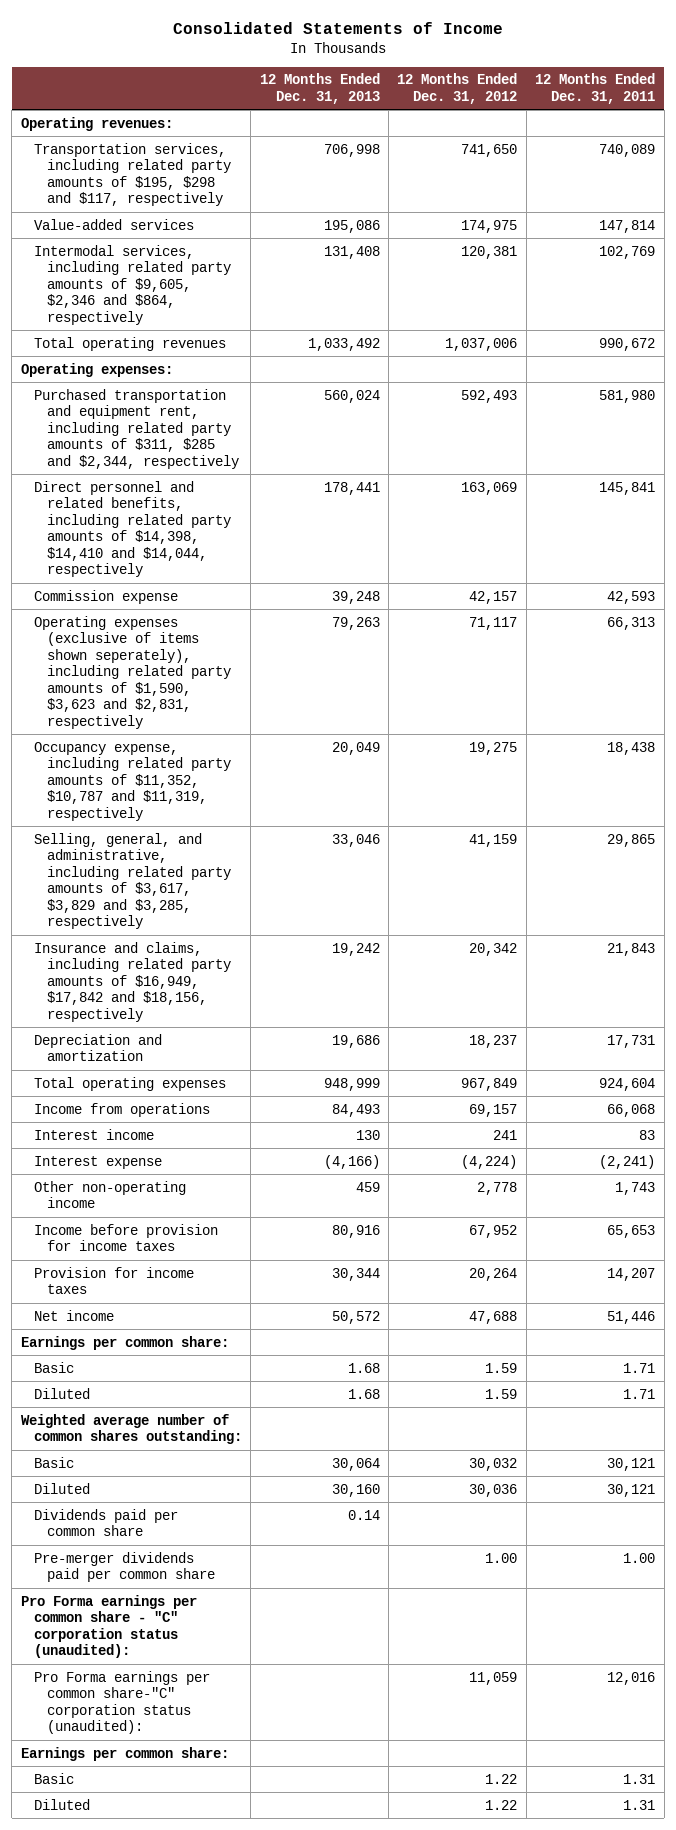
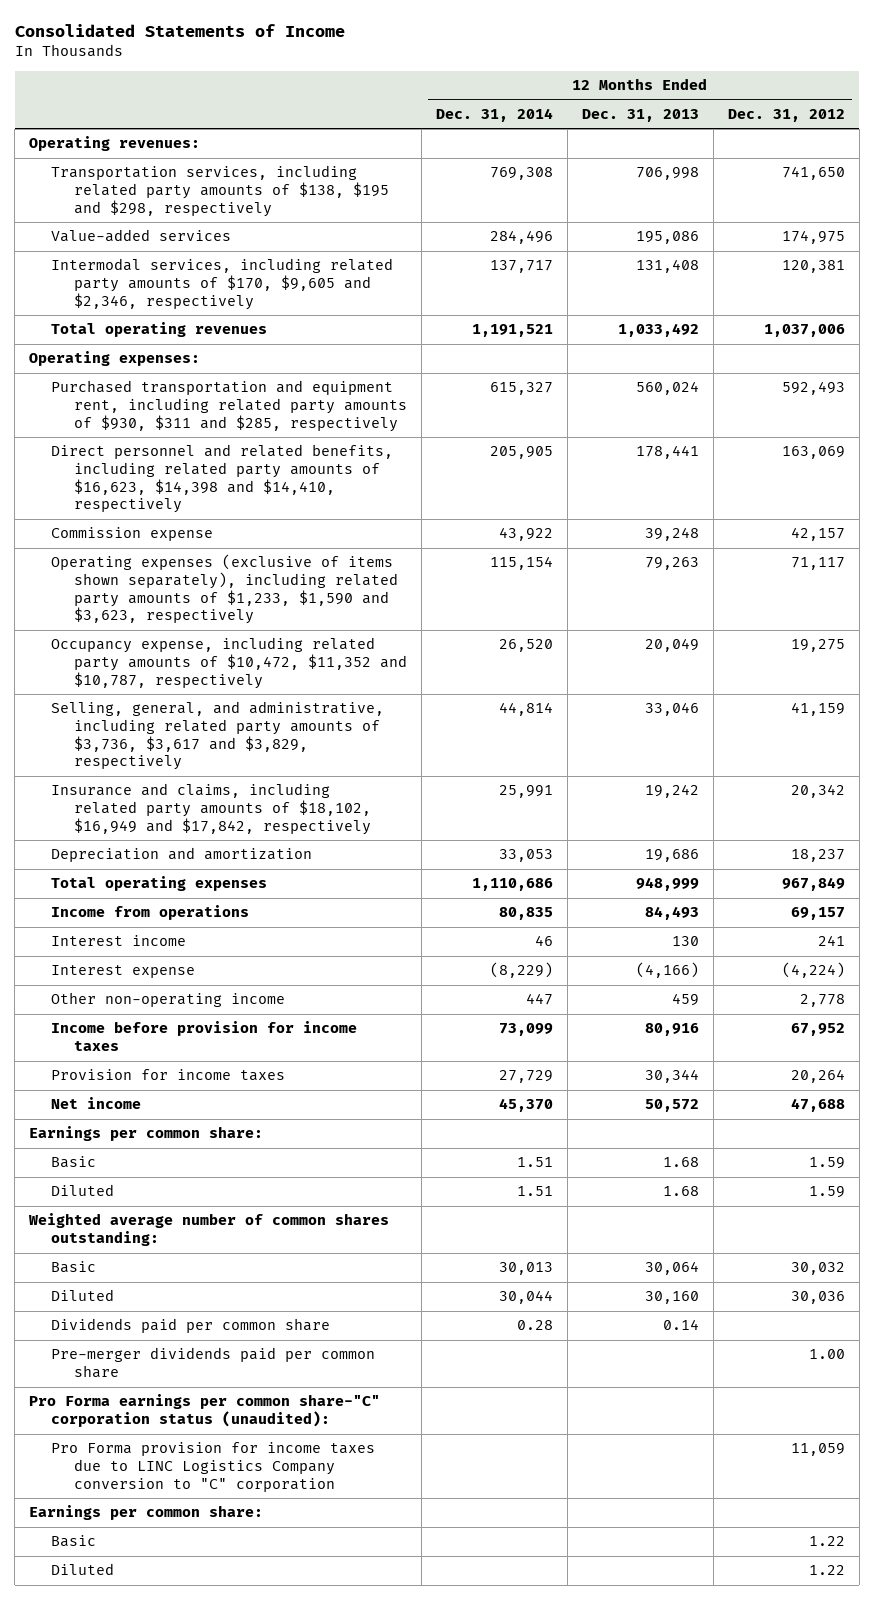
- | 12 Months Ended Dec. 31, 2013 | 12 Months Ended Dec. 31, 2012 | 12 Months Ended Dec. 31, 2011
+ | 12 Months Ended Dec. 31, 2014 | 12 Months Ended Dec. 31, 2013 | 12 Months Ended Dec. 31, 2012
- Transportation services, including related party amounts of $195, $298 and $117, respectively | 706,998 | 741,650 | 740,089
+ Transportation services, including related party amounts of $138, $195 and $298, respectively | 769,308 | 706,998 | 741,650
- Intermodal services, including related party amounts of $9,605, $2,346 and $864, respectively | 131,408 | 120,381 | 102,769
+ Intermodal services, including related party amounts of $170, $9,605 and $2,346, respectively | 137,717 | 131,408 | 120,381
- Purchased transportation and equipment rent, including related party amounts of $311, $285 and $2,344, respectively | 560,024 | 592,493 | 581,980
- Direct personnel and related benefits, including related party amounts of $14,398, $14,410 and $14,044, respectively | 178,441 | 163,069 | 145,841
+ Purchased transportation and equipment rent, including related party amounts of $930, $311 and $285, respectively | 615,327 | 560,024 | 592,493
+ Direct personnel and related benefits, including related party amounts of $16,623, $14,398 and $14,410, respectively | 205,905 | 178,441 | 163,069
- Operating expenses (exclusive of items shown seperately), including related party amounts of $1,590, $3,623 and $2,831, respectively | 79,263 | 71,117 | 66,313
- Occupancy expense, including related party amounts of $11,352, $10,787 and $11,319, respectively | 20,049 | 19,275 | 18,438
- Selling, general, and administrative, including related party amounts of $3,617, $3,829 and $3,285, respectively | 33,046 | 41,159 | 29,865
- Insurance and claims, including related party amounts of $16,949, $17,842 and $18,156, respectively | 19,242 | 20,342 | 21,843
+ Operating expenses (exclusive of items shown separately), including related party amounts of $1,233, $1,590 and $3,623, respectively | 115,154 | 79,263 | 71,117
+ Occupancy expense, including related party amounts of $10,472, $11,352 and $10,787, respectively | 26,520 | 20,049 | 19,275
+ Selling, general, and administrative, including related party amounts of $3,736, $3,617 and $3,829, respectively | 44,814 | 33,046 | 41,159
+ Insurance and claims, including related party amounts of $18,102, $16,949 and $17,842, respectively | 25,991 | 19,242 | 20,342
- Pro Forma earnings per common share - "C" corporation status (unaudited):
- Pro Forma earnings per common share-"C" corporation status (unaudited): | | 11,059 | 12,016
+ Pro Forma earnings per common share-"C" corporation status (unaudited):
+ Pro Forma provision for income taxes due to LINC Logistics Company conversion to "C" corporation | | | 11,059

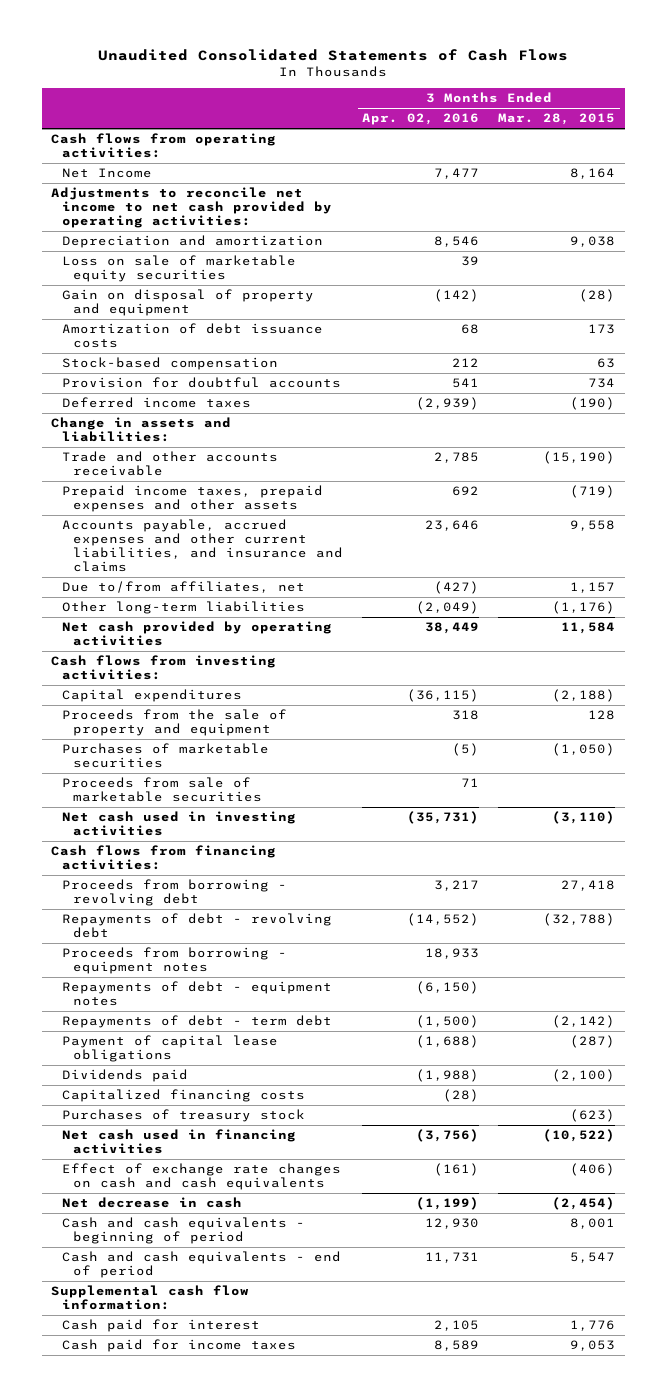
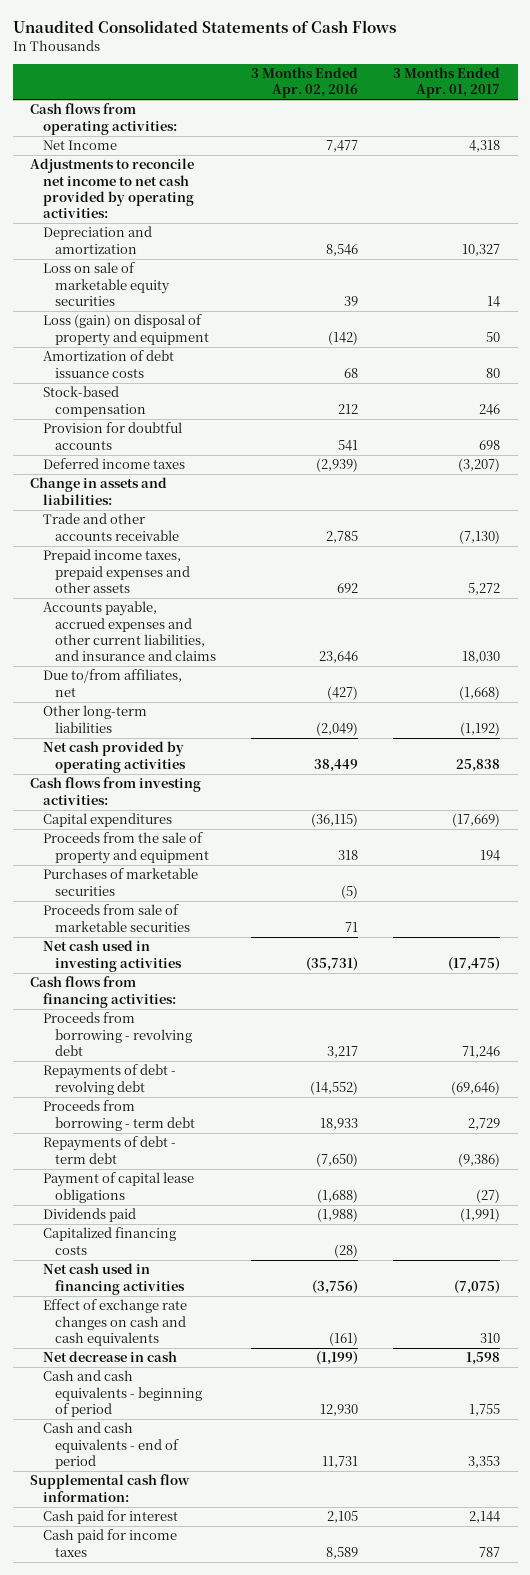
- | 3 Months Ended Apr. 02, 2016 | 3 Months Ended Mar. 28, 2015
+ | 3 Months Ended Apr. 02, 2016 | 3 Months Ended Apr. 01, 2017
- Gain on disposal of property and equipment | (142) | (28)
+ Loss (gain) on disposal of property and equipment | (142) | 50
- Proceeds from borrowing - equipment notes | 18,933 |
- Repayments of debt - equipment notes | (6,150) |
- Repayments of debt - term debt | (1,500) | (2,142)
+ Proceeds from borrowing - term debt | 18,933 | 2,729
+ Repayments of debt - term debt | (7,650) | (9,386)
- Purchases of treasury stock | | (623)

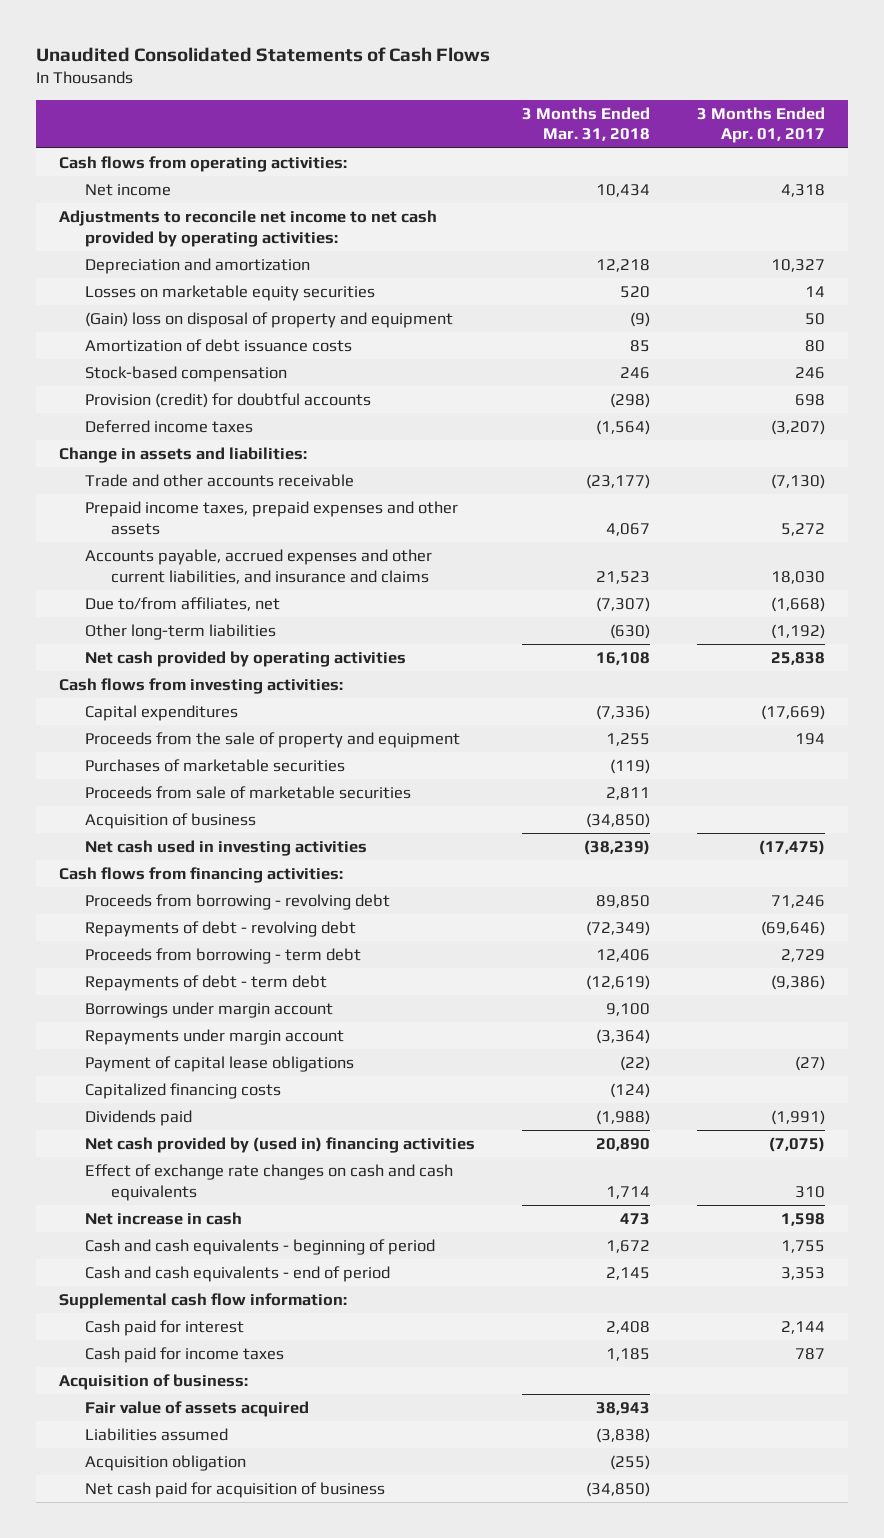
- | 3 Months Ended Apr. 02, 2016 | 3 Months Ended Apr. 01, 2017
+ | 3 Months Ended Mar. 31, 2018 | 3 Months Ended Apr. 01, 2017
- Net Income | 7,477 | 4,318
+ Net income | 10,434 | 4,318
- Loss on sale of marketable equity securities | 39 | 14
- Loss (gain) on disposal of property and equipment | (142) | 50
+ Losses on marketable equity securities | 520 | 14
+ (Gain) loss on disposal of property and equipment | (9) | 50
- Provision for doubtful accounts | 541 | 698
+ Provision (credit) for doubtful accounts | (298) | 698
+ Acquisition of business | (34,850) |
+ Borrowings under margin account | 9,100 |
+ Repayments under margin account | (3,364) |
- Net cash used in financing activities | (3,756) | (7,075)
moved down: Dividends paid | (1,988) | (1,991)
+ Net cash provided by (used in) financing activities | 20,890 | (7,075)
- Net decrease in cash | (1,199) | 1,598
+ Net increase in cash | 473 | 1,598
+ Acquisition of business:
+ Fair value of assets acquired | 38,943 |
+ Liabilities assumed | (3,838) |
+ Acquisition obligation | (255) |
+ Net cash paid for acquisition of business | (34,850) |

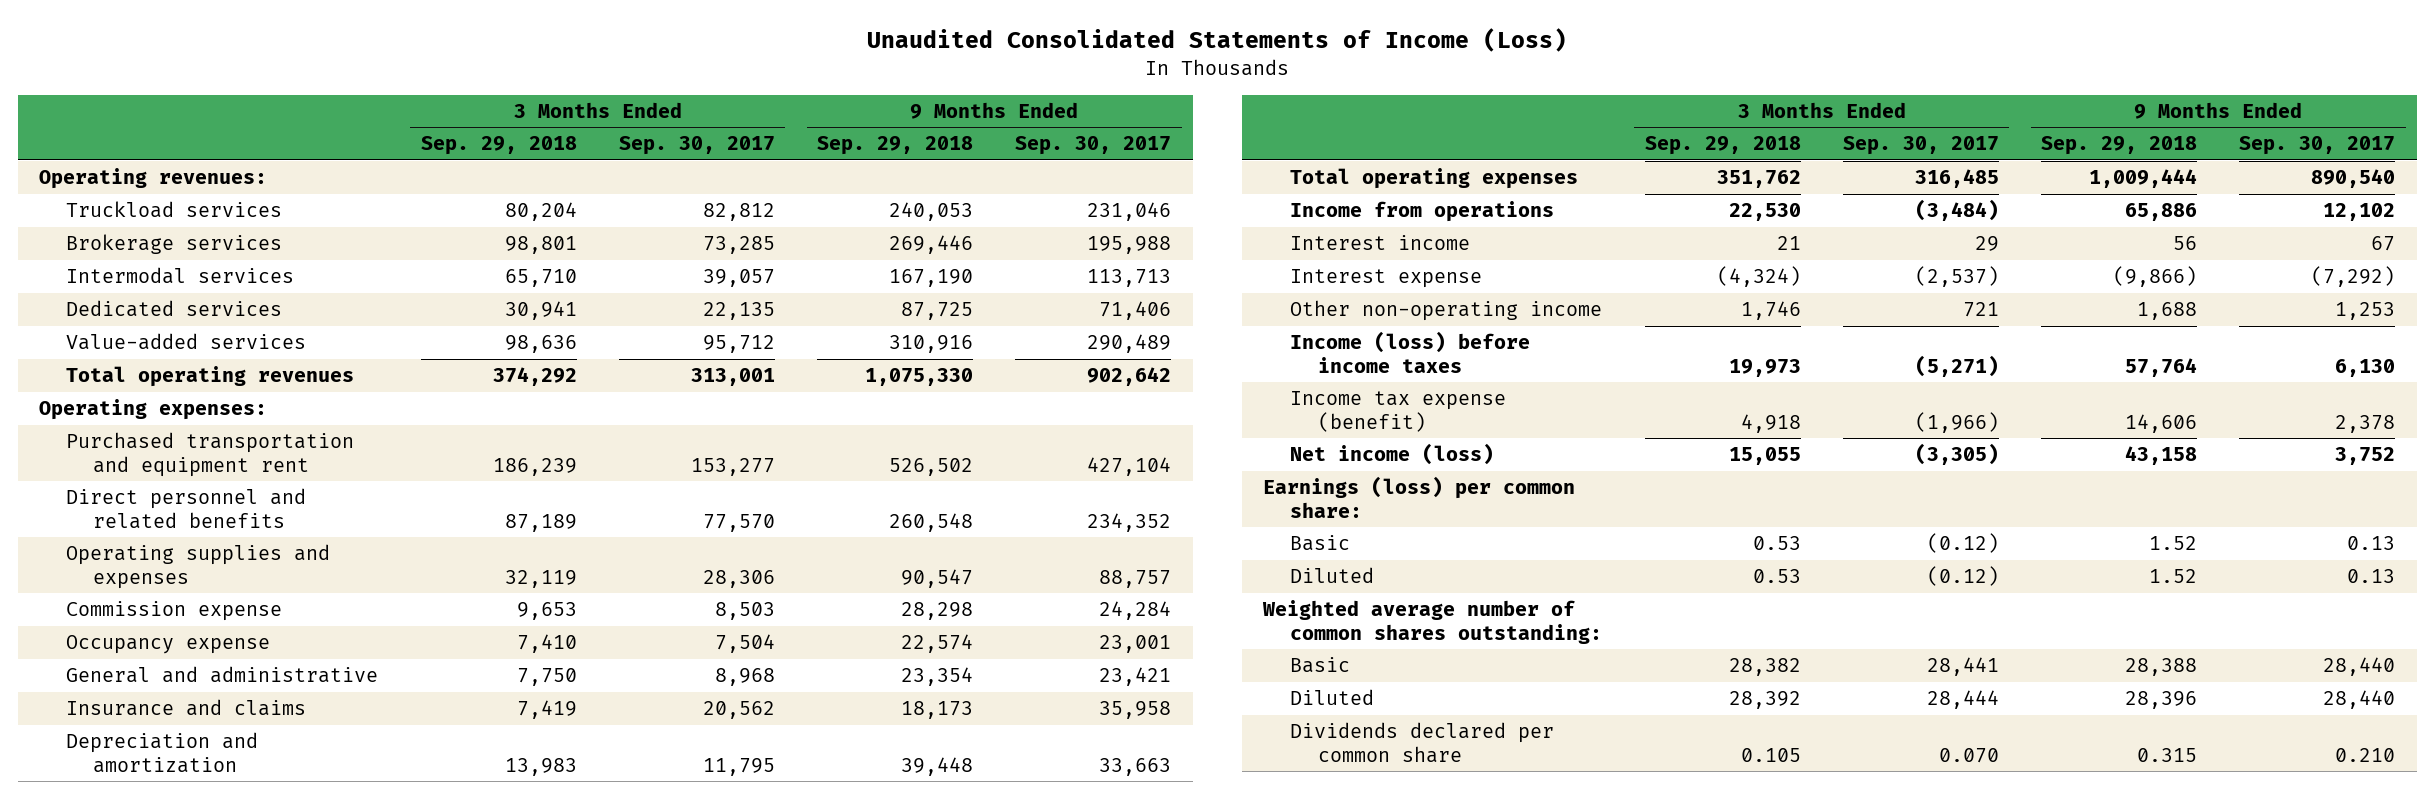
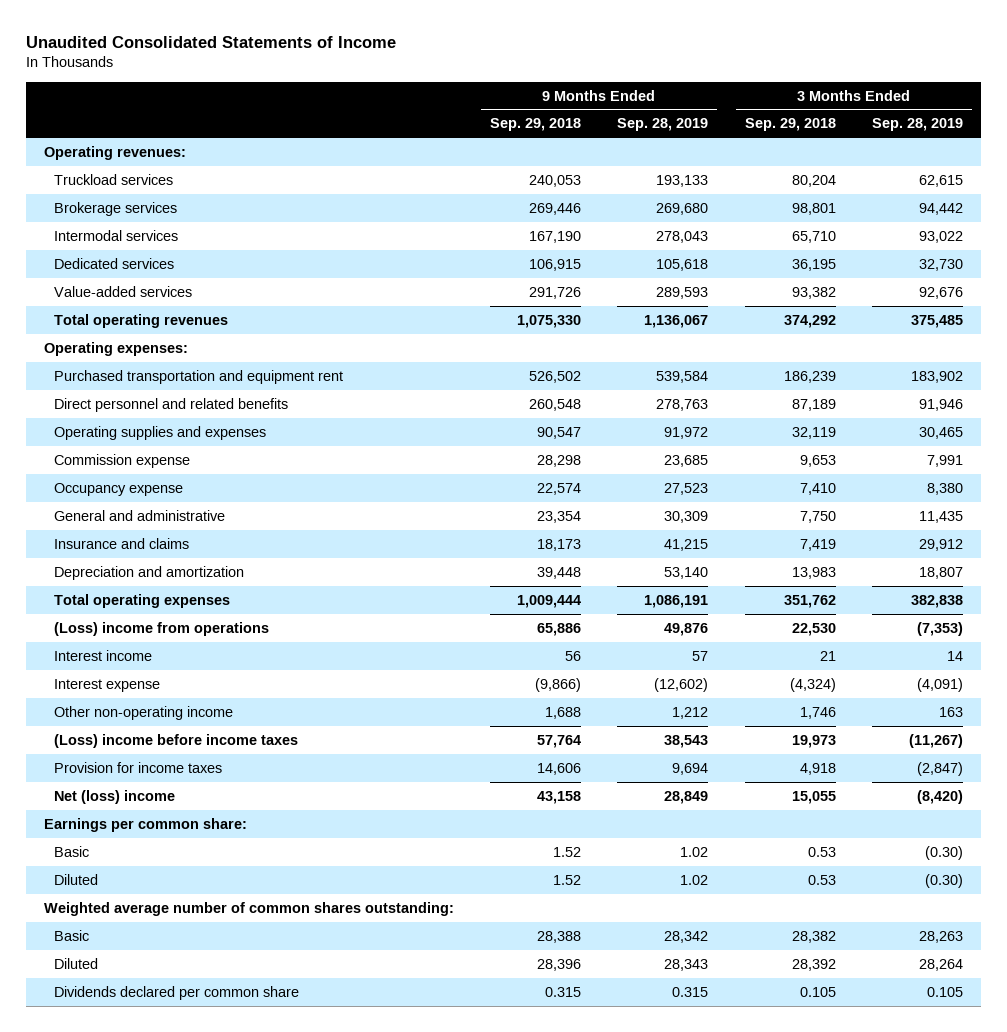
- Unaudited Consolidated Statements of Income (Loss)
+ Unaudited Consolidated Statements of Income
- | 3 Months Ended Sep. 29, 2018 | 3 Months Ended Sep. 30, 2017 | 9 Months Ended Sep. 29, 2018 | 9 Months Ended Sep. 30, 2017
+ | 9 Months Ended Sep. 29, 2018 | 9 Months Ended Sep. 28, 2019 | 3 Months Ended Sep. 29, 2018 | 3 Months Ended Sep. 28, 2019
- Dedicated services | 30,941 | 22,135 | 87,725 | 71,406
- Value-added services | 98,636 | 95,712 | 310,916 | 290,489
+ Dedicated services | 106,915 | 105,618 | 36,195 | 32,730
+ Value-added services | 291,726 | 289,593 | 93,382 | 92,676
- Income from operations | 22,530 | (3,484) | 65,886 | 12,102
+ (Loss) income from operations | 65,886 | 49,876 | 22,530 | (7,353)
- Income (loss) before income taxes | 19,973 | (5,271) | 57,764 | 6,130
- Income tax expense (benefit) | 4,918 | (1,966) | 14,606 | 2,378
- Net income (loss) | 15,055 | (3,305) | 43,158 | 3,752
- Earnings (loss) per common share:
+ (Loss) income before income taxes | 57,764 | 38,543 | 19,973 | (11,267)
+ Provision for income taxes | 14,606 | 9,694 | 4,918 | (2,847)
+ Net (loss) income | 43,158 | 28,849 | 15,055 | (8,420)
+ Earnings per common share:

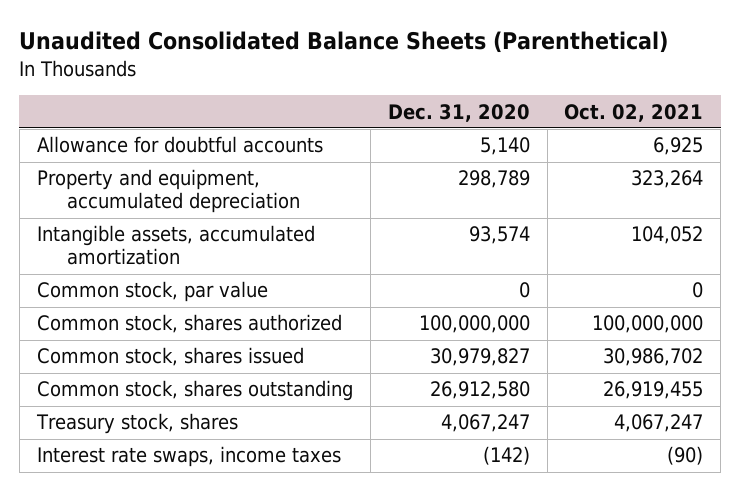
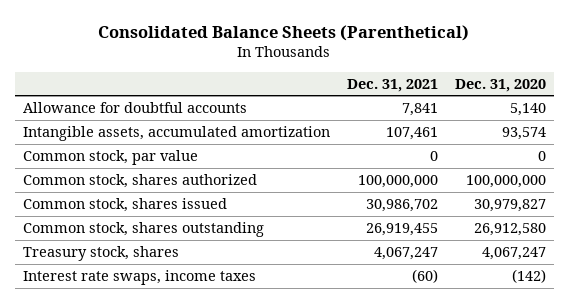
- Unaudited Consolidated Balance Sheets (Parenthetical)
+ Consolidated Balance Sheets (Parenthetical)
- | Dec. 31, 2020 | Oct. 02, 2021
+ | Dec. 31, 2021 | Dec. 31, 2020
- Property and equipment, accumulated depreciation | 298,789 | 323,264

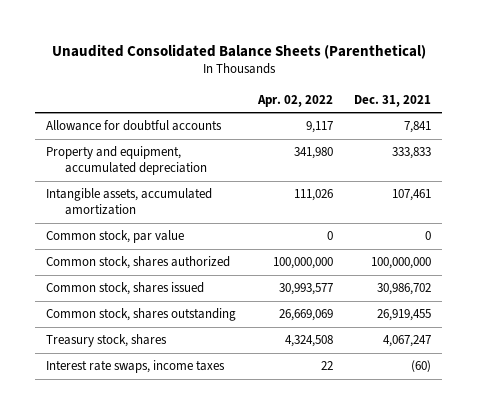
- Consolidated Balance Sheets (Parenthetical)
+ Unaudited Consolidated Balance Sheets (Parenthetical)
- | Dec. 31, 2021 | Dec. 31, 2020
+ | Apr. 02, 2022 | Dec. 31, 2021
+ Property and equipment, accumulated depreciation | 341,980 | 333,833

